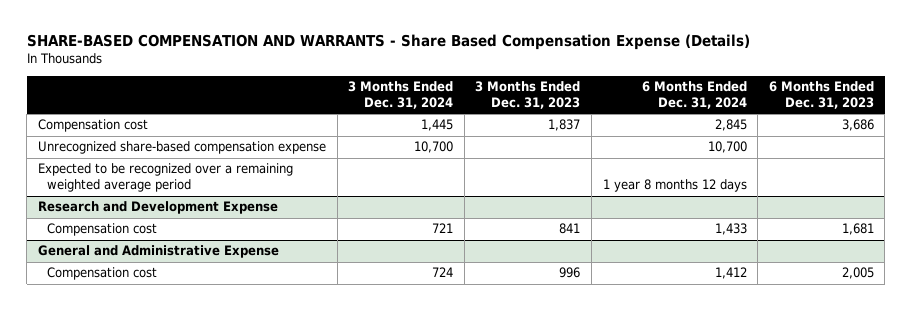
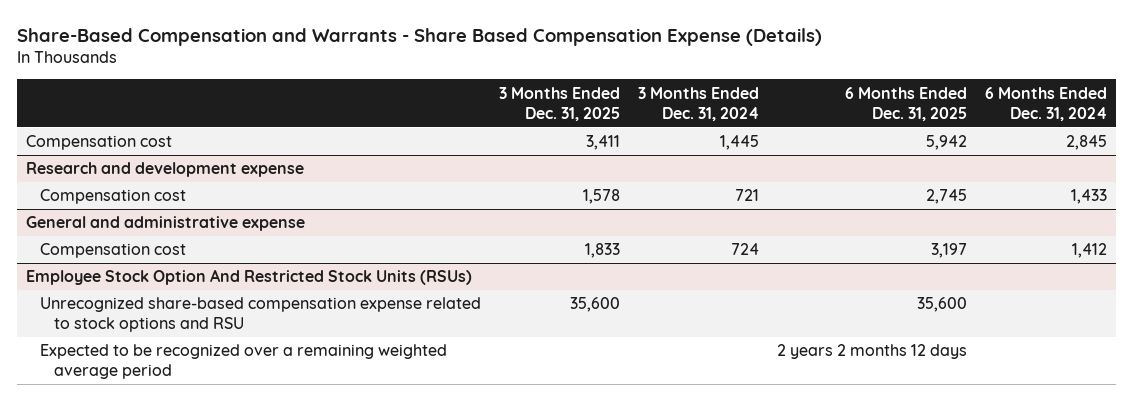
- SHARE-BASED COMPENSATION AND WARRANTS - Share Based Compensation Expense (Details)
+ Share-Based Compensation and Warrants - Share Based Compensation Expense (Details)
- | 3 Months Ended Dec. 31, 2024 | 3 Months Ended Dec. 31, 2023 | 6 Months Ended Dec. 31, 2024 | 6 Months Ended Dec. 31, 2023
+ | 3 Months Ended Dec. 31, 2025 | 3 Months Ended Dec. 31, 2024 | 6 Months Ended Dec. 31, 2025 | 6 Months Ended Dec. 31, 2024
- Unrecognized share-based compensation expense | 10,700 | | 10,700 |
- Expected to be recognized over a remaining weighted average period | | | 1 year 8 months 12 days |
- Research and Development Expense
+ Research and development expense
- General and Administrative Expense
+ General and administrative expense
+ Employee Stock Option And Restricted Stock Units (RSUs)
+ Unrecognized share-based compensation expense related to stock options and RSU | 35,600 | | 35,600 |
+ Expected to be recognized over a remaining weighted average period | | | 2 years 2 months 12 days |

